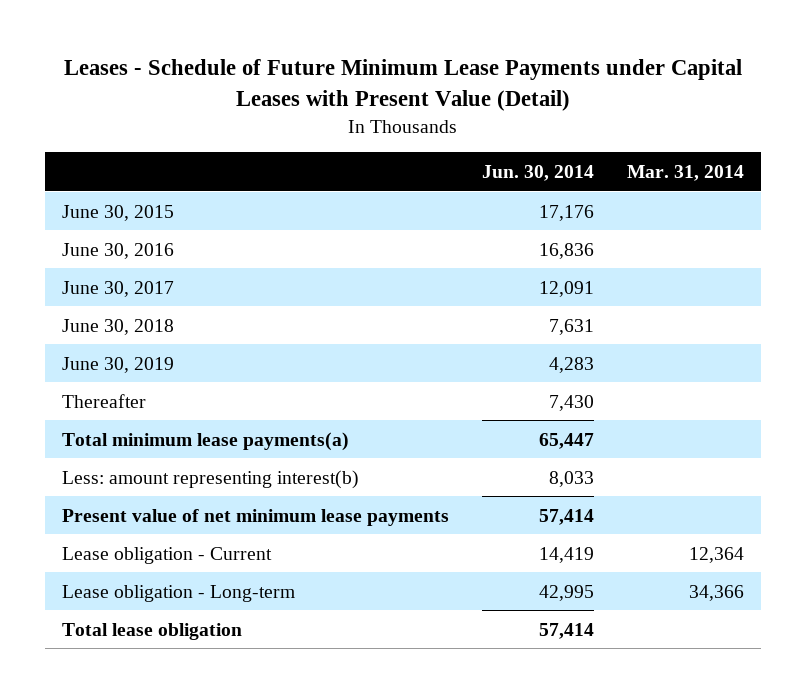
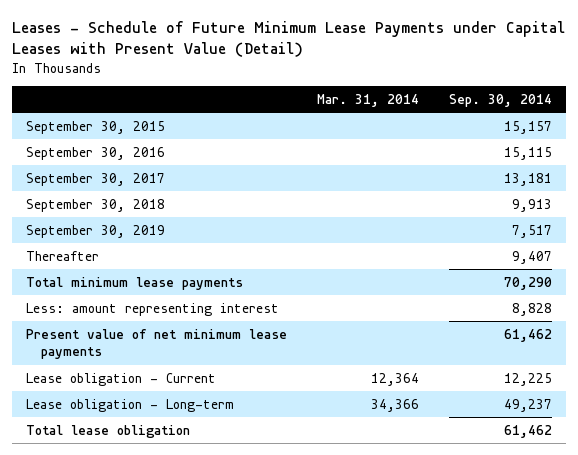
- | Jun. 30, 2014 | Mar. 31, 2014
+ | Mar. 31, 2014 | Sep. 30, 2014
- June 30, 2015 | 17,176 |
- June 30, 2016 | 16,836 |
- June 30, 2017 | 12,091 |
- June 30, 2018 | 7,631 |
- June 30, 2019 | 4,283 |
+ September 30, 2015 | | 15,157
+ September 30, 2016 | | 15,115
+ September 30, 2017 | | 13,181
+ September 30, 2018 | | 9,913
+ September 30, 2019 | | 7,517
- Total minimum lease payments(a) | 65,447 |
- Less: amount representing interest(b) | 8,033 |
+ Total minimum lease payments | | 70,290
+ Less: amount representing interest | | 8,828

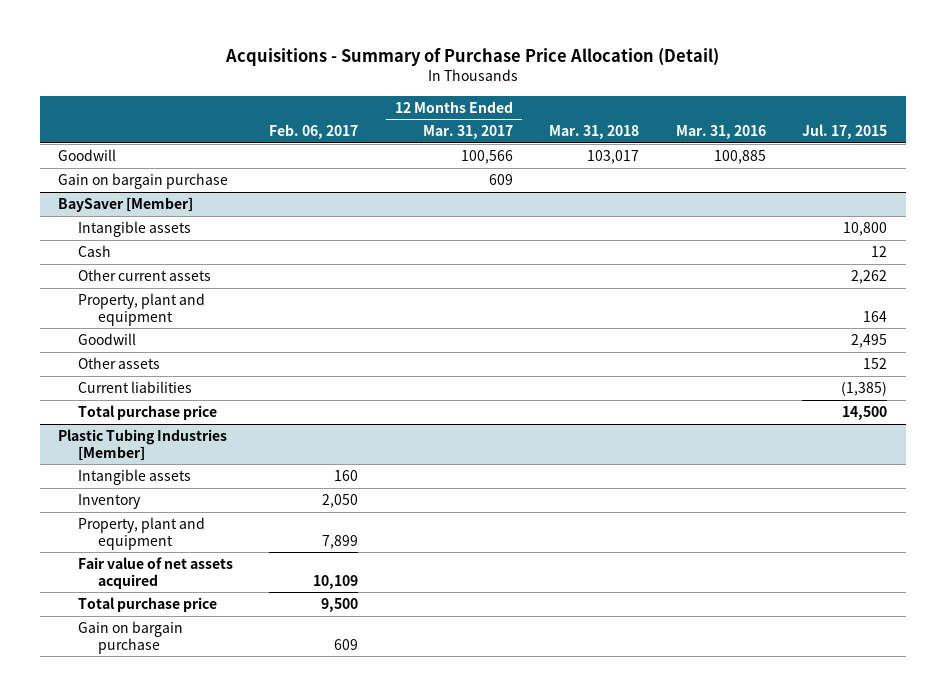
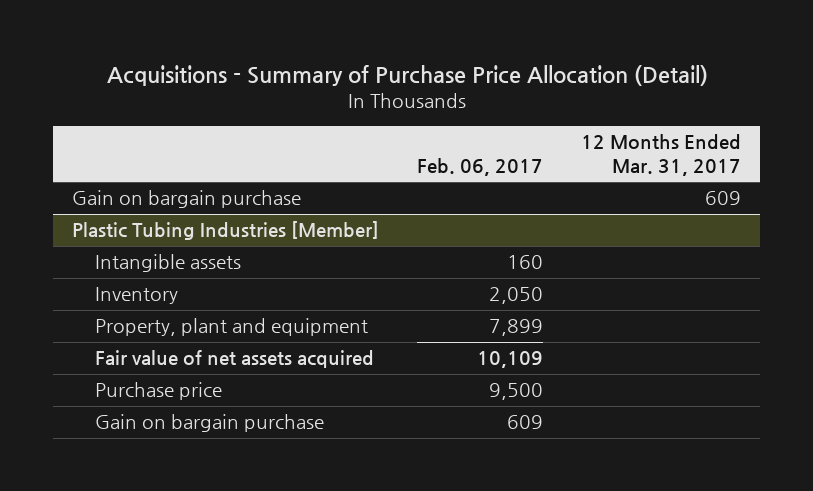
- | Feb. 06, 2017 | 12 Months Ended Mar. 31, 2017 | Mar. 31, 2018 | Mar. 31, 2016 | Jul. 17, 2015
+ | Feb. 06, 2017 | 12 Months Ended Mar. 31, 2017
- Goodwill | | 100,566 | 103,017 | 100,885 |
- BaySaver [Member]
- Intangible assets | | | | | 10,800
- Cash | | | | | 12
- Other current assets | | | | | 2,262
- Property, plant and equipment | | | | | 164
- Goodwill | | | | | 2,495
- Other assets | | | | | 152
- Current liabilities | | | | | (1,385)
- Total purchase price | | | | | 14,500
@ Plastic Tubing Industries [Member]
- Total purchase price | 9,500 | | | |
+ Purchase price | 9,500 |

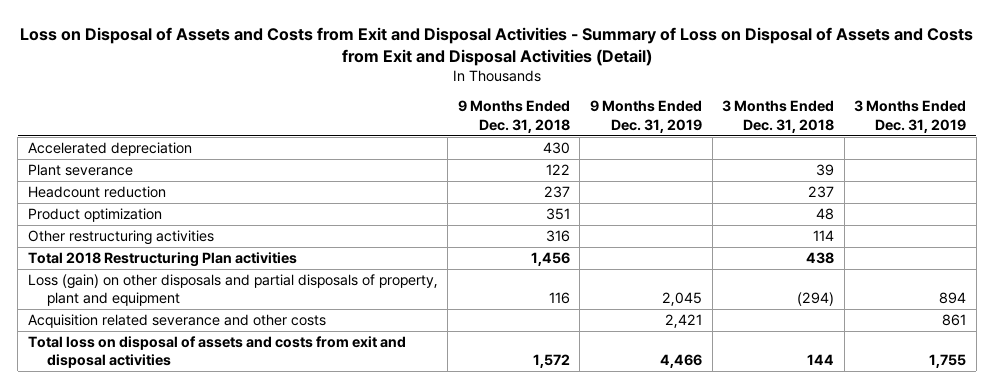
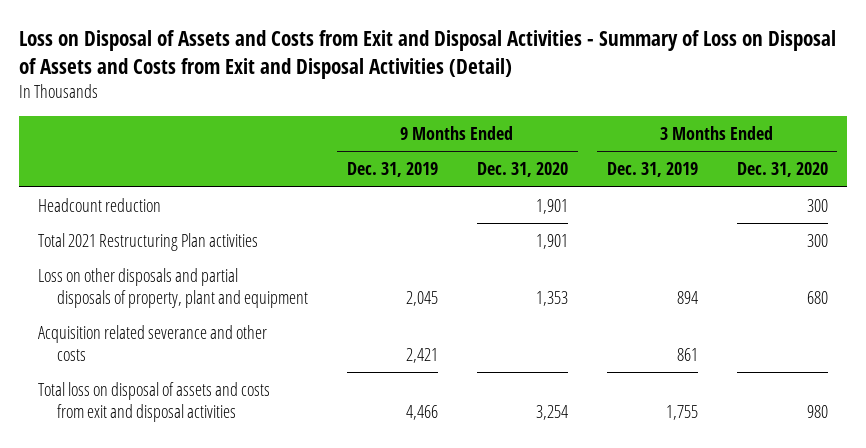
- | 9 Months Ended Dec. 31, 2018 | 9 Months Ended Dec. 31, 2019 | 3 Months Ended Dec. 31, 2018 | 3 Months Ended Dec. 31, 2019
+ | 9 Months Ended Dec. 31, 2019 | 9 Months Ended Dec. 31, 2020 | 3 Months Ended Dec. 31, 2019 | 3 Months Ended Dec. 31, 2020
- Accelerated depreciation | 430 | | |
- Plant severance | 122 | | 39 |
- Product optimization | 351 | | 48 |
- Other restructuring activities | 316 | | 114 |
- Total 2018 Restructuring Plan activities | 1,456 | | 438 |
- Loss (gain) on other disposals and partial disposals of property, plant and equipment | 116 | 2,045 | (294) | 894
+ Total 2021 Restructuring Plan activities | | 1,901 | | 300
+ Loss on other disposals and partial disposals of property, plant and equipment | 2,045 | 1,353 | 894 | 680

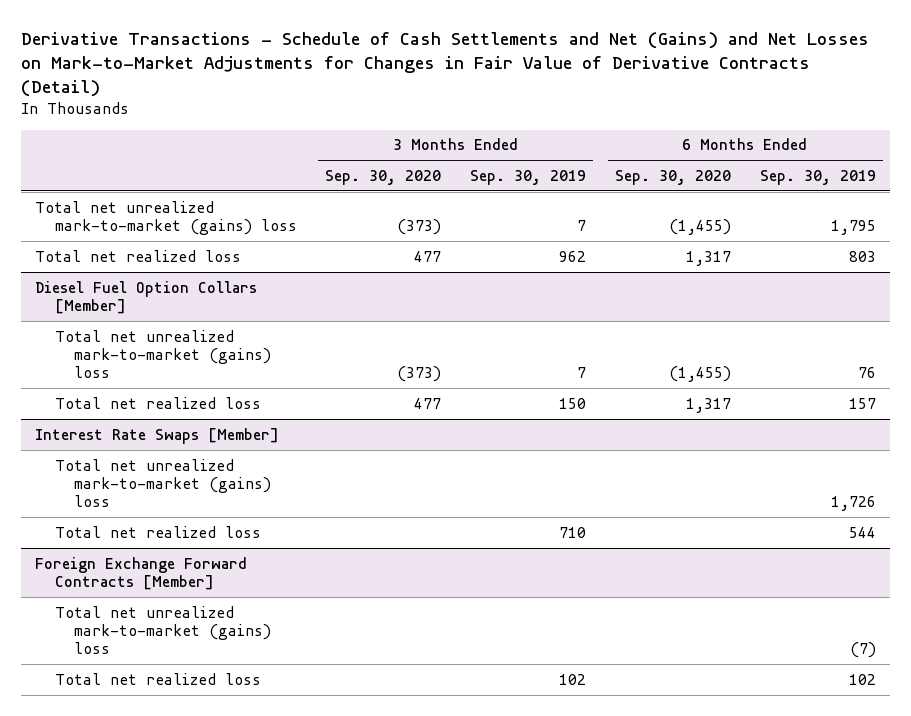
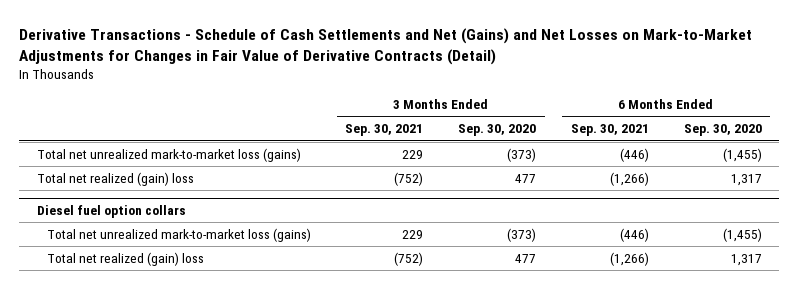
- | 3 Months Ended Sep. 30, 2020 | 3 Months Ended Sep. 30, 2019 | 6 Months Ended Sep. 30, 2020 | 6 Months Ended Sep. 30, 2019
+ | 3 Months Ended Sep. 30, 2021 | 3 Months Ended Sep. 30, 2020 | 6 Months Ended Sep. 30, 2021 | 6 Months Ended Sep. 30, 2020
- Total net unrealized mark-to-market (gains) loss | (373) | 7 | (1,455) | 1,795
- Total net realized loss | 477 | 962 | 1,317 | 803
- Diesel Fuel Option Collars [Member]
- Total net unrealized mark-to-market (gains) loss | (373) | 7 | (1,455) | 76
- Total net realized loss | 477 | 150 | 1,317 | 157
- Interest Rate Swaps [Member]
- Total net unrealized mark-to-market (gains) loss | | | | 1,726
- Total net realized loss | | 710 | | 544
- Foreign Exchange Forward Contracts [Member]
- Total net unrealized mark-to-market (gains) loss | | | | (7)
- Total net realized loss | | 102 | | 102
+ Total net unrealized mark-to-market loss (gains) | 229 | (373) | (446) | (1,455)
+ Total net realized (gain) loss | (752) | 477 | (1,266) | 1,317
+ Diesel fuel option collars
+ Total net unrealized mark-to-market loss (gains) | 229 | (373) | (446) | (1,455)
+ Total net realized (gain) loss | (752) | 477 | (1,266) | 1,317

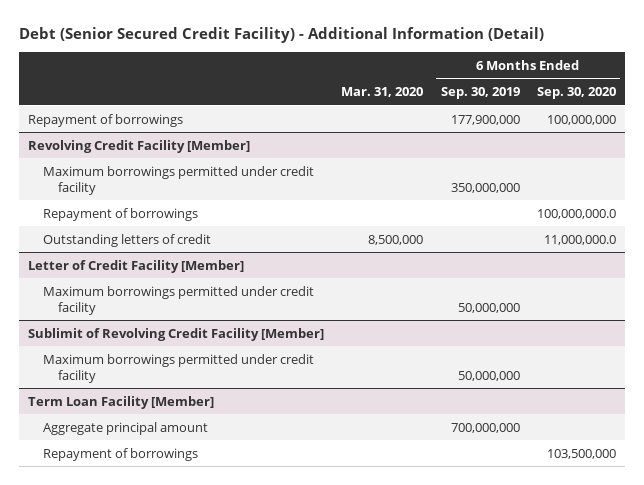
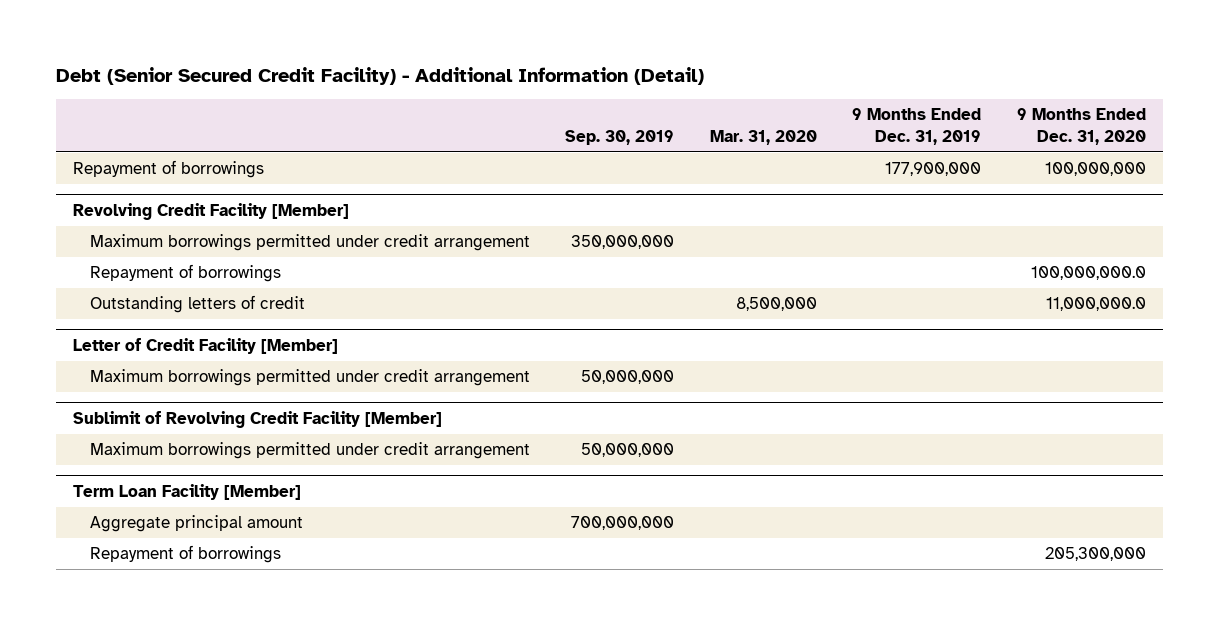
- | Mar. 31, 2020 | 6 Months Ended Sep. 30, 2019 | 6 Months Ended Sep. 30, 2020
+ | Sep. 30, 2019 | Mar. 31, 2020 | 9 Months Ended Dec. 31, 2019 | 9 Months Ended Dec. 31, 2020
@ Revolving Credit Facility [Member]
- Maximum borrowings permitted under credit facility | | 350,000,000 |
+ Maximum borrowings permitted under credit arrangement | 350,000,000 | | |
@ Letter of Credit Facility [Member]
- Maximum borrowings permitted under credit facility | | 50,000,000 |
+ Maximum borrowings permitted under credit arrangement | 50,000,000 | | |
@ Sublimit of Revolving Credit Facility [Member]
- Maximum borrowings permitted under credit facility | | 50,000,000 |
+ Maximum borrowings permitted under credit arrangement | 50,000,000 | | |

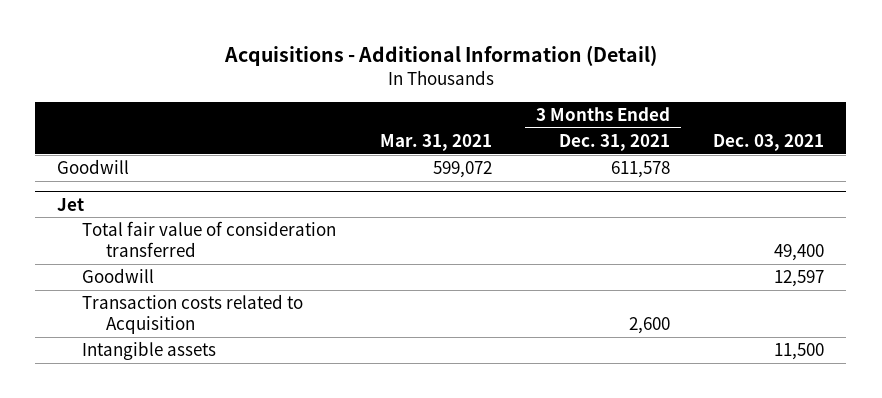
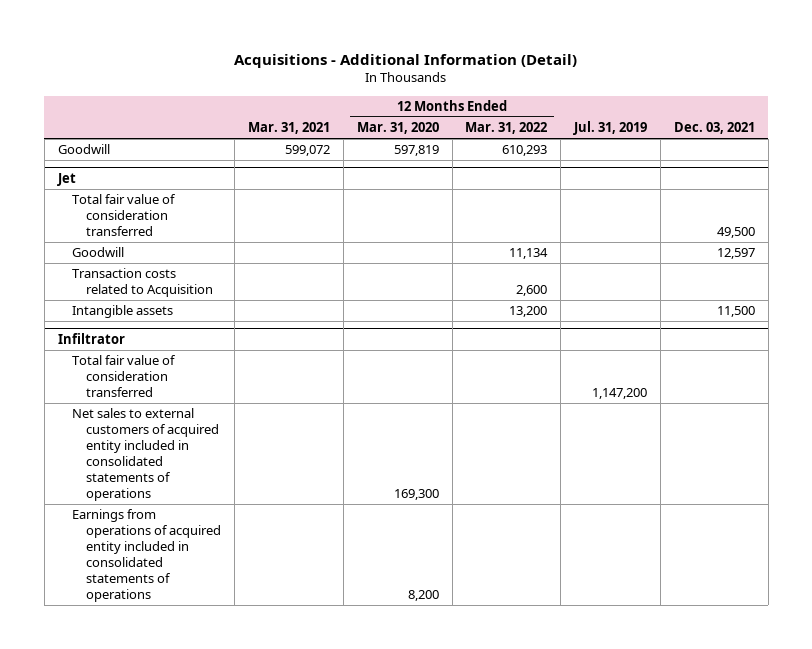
- | Mar. 31, 2021 | 3 Months Ended Dec. 31, 2021 | Dec. 03, 2021
+ | Mar. 31, 2021 | 12 Months Ended Mar. 31, 2020 | 12 Months Ended Mar. 31, 2022 | Jul. 31, 2019 | Dec. 03, 2021
@ Jet
- Total fair value of consideration transferred | | | 49,400
+ Total fair value of consideration transferred | | | | | 49,500
+ Infiltrator
+ Total fair value of consideration transferred | | | | 1,147,200 |
+ Net sales to external customers of acquired entity included in consolidated statements of operations | | 169,300 | | |
+ Earnings from operations of acquired entity included in consolidated statements of operations | | 8,200 | | |

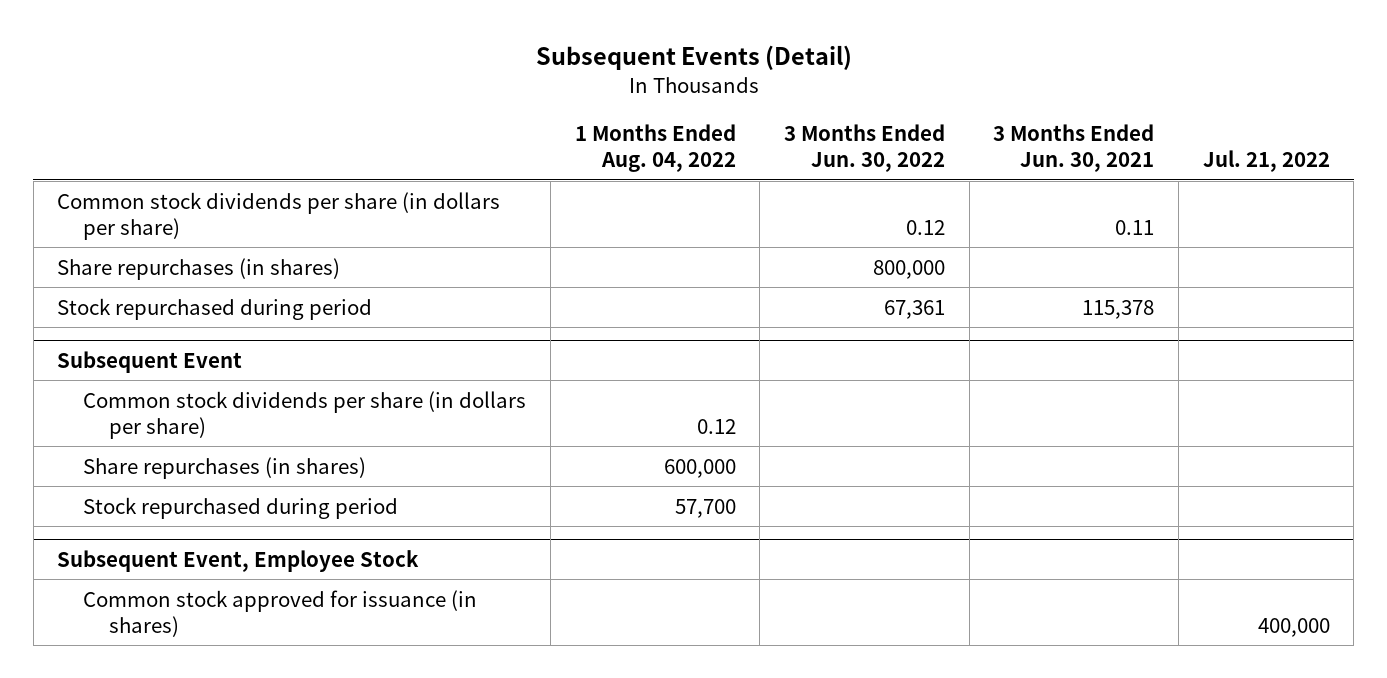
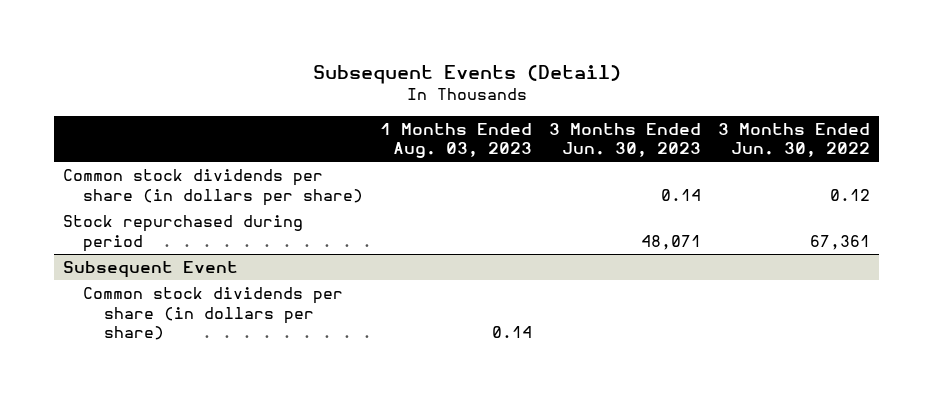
- | 1 Months Ended Aug. 04, 2022 | 3 Months Ended Jun. 30, 2022 | 3 Months Ended Jun. 30, 2021 | Jul. 21, 2022
+ | 1 Months Ended Aug. 03, 2023 | 3 Months Ended Jun. 30, 2023 | 3 Months Ended Jun. 30, 2022
- Share repurchases (in shares) | | 800,000 | |
@ Subsequent Event
- Share repurchases (in shares) | 600,000 | | |
- Stock repurchased during period | 57,700 | | |
- Subsequent Event, Employee Stock
- Common stock approved for issuance (in shares) | | | | 400,000

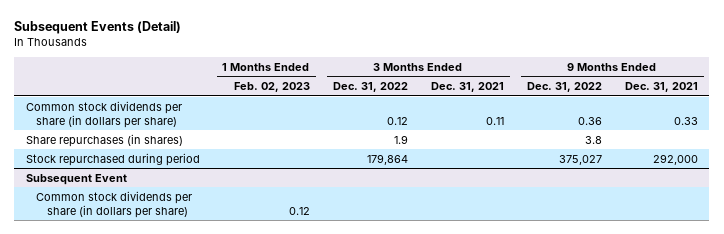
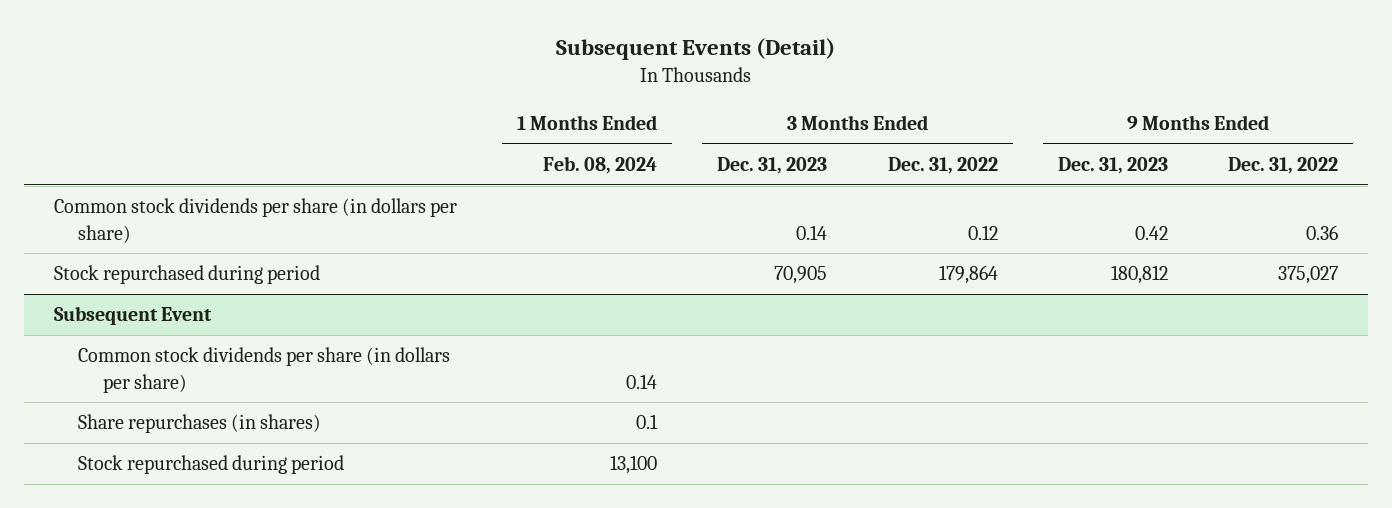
- | 1 Months Ended Feb. 02, 2023 | 3 Months Ended Dec. 31, 2022 | 3 Months Ended Dec. 31, 2021 | 9 Months Ended Dec. 31, 2022 | 9 Months Ended Dec. 31, 2021
+ | 1 Months Ended Feb. 08, 2024 | 3 Months Ended Dec. 31, 2023 | 3 Months Ended Dec. 31, 2022 | 9 Months Ended Dec. 31, 2023 | 9 Months Ended Dec. 31, 2022
- Share repurchases (in shares) | | 1.9 | | 3.8 |
@ Subsequent Event
+ Share repurchases (in shares) | 0.1 | | | |
+ Stock repurchased during period | 13,100 | | | |

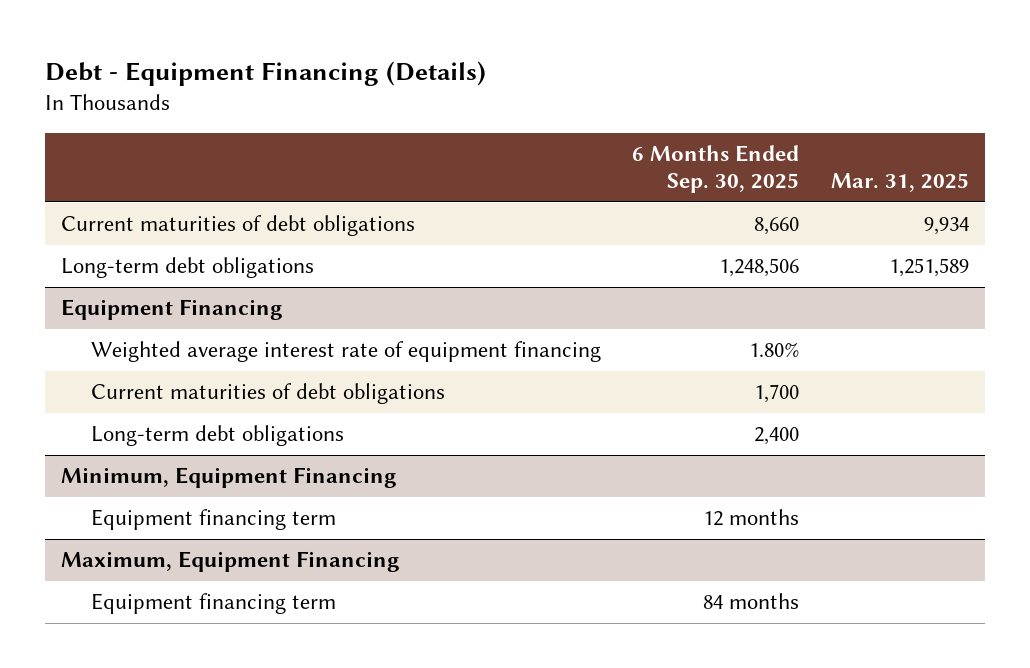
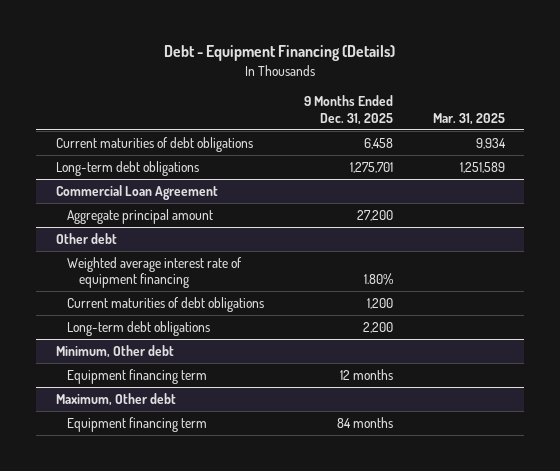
- | 6 Months Ended Sep. 30, 2025 | Mar. 31, 2025
+ | 9 Months Ended Dec. 31, 2025 | Mar. 31, 2025
- Equipment Financing
+ Commercial Loan Agreement
+ Aggregate principal amount | 27,200 |
+ Other debt
- Minimum, Equipment Financing
- Equipment financing term | 12 months |
- Maximum, Equipment Financing
- Equipment financing term | 84 months |
+ Minimum, Other debt
+ Equipment financing term | 12 months |
+ Maximum, Other debt
+ Equipment financing term | 84 months |

